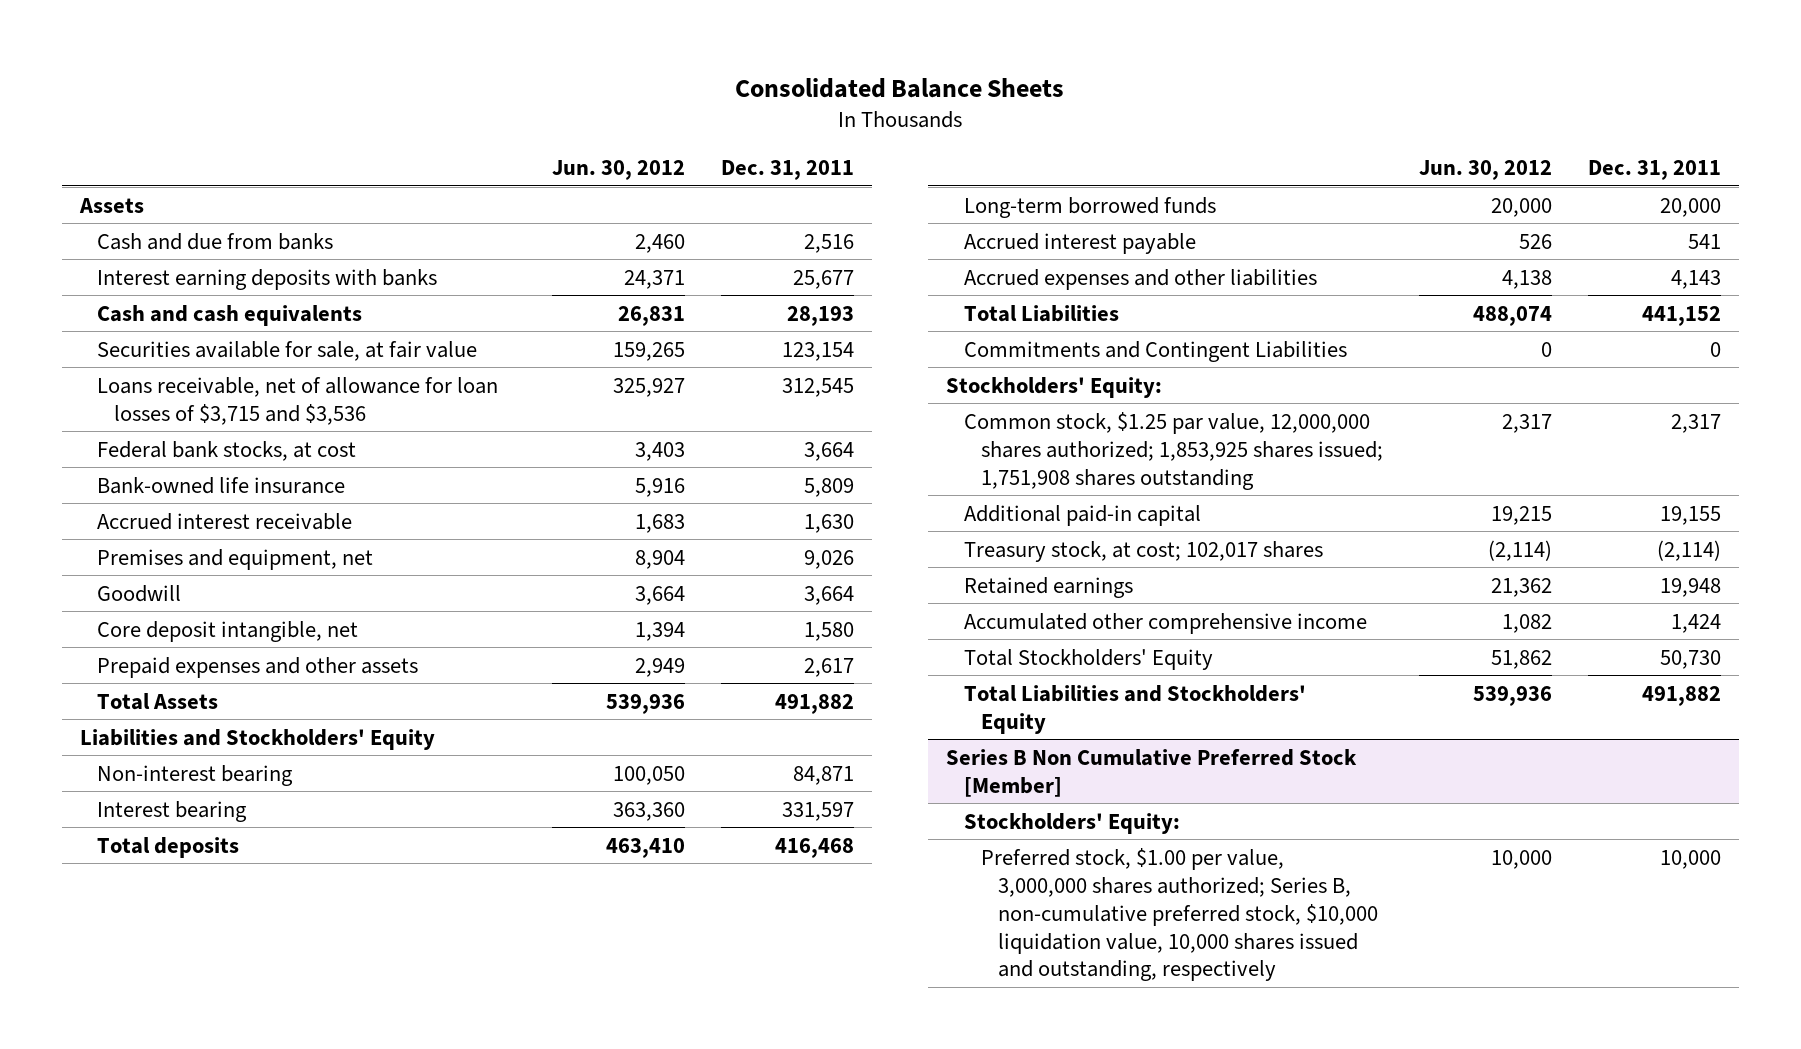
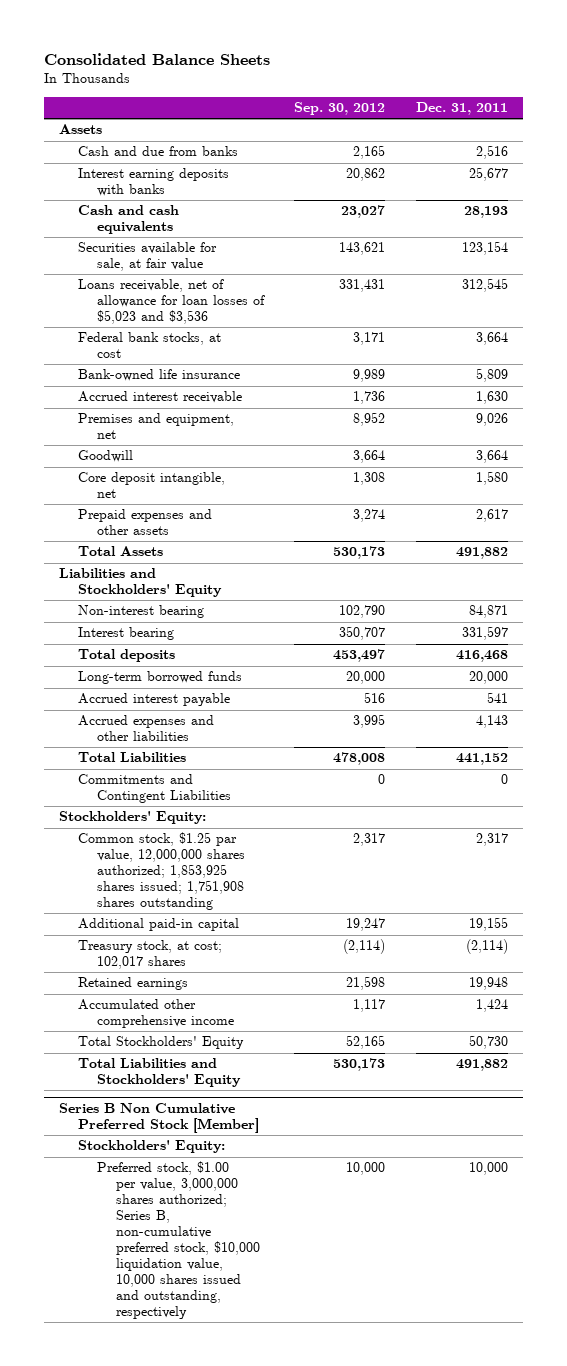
- | Jun. 30, 2012 | Dec. 31, 2011
+ | Sep. 30, 2012 | Dec. 31, 2011
- Loans receivable, net of allowance for loan losses of $3,715 and $3,536 | 325,927 | 312,545
+ Loans receivable, net of allowance for loan losses of $5,023 and $3,536 | 331,431 | 312,545

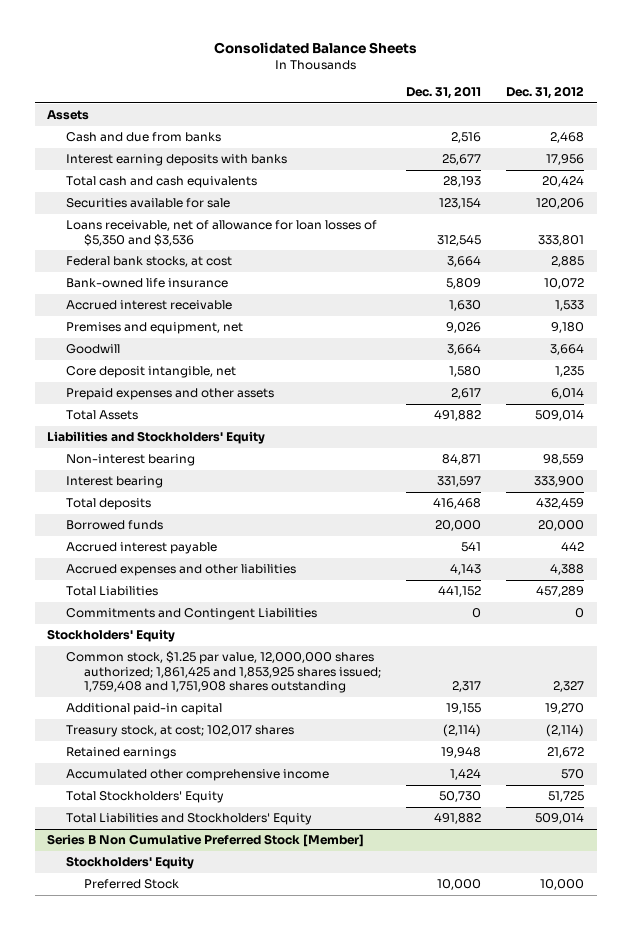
- | Sep. 30, 2012 | Dec. 31, 2011
+ | Dec. 31, 2011 | Dec. 31, 2012
- Cash and cash equivalents | 23,027 | 28,193
- Securities available for sale, at fair value | 143,621 | 123,154
- Loans receivable, net of allowance for loan losses of $5,023 and $3,536 | 331,431 | 312,545
+ Total cash and cash equivalents | 28,193 | 20,424
+ Securities available for sale | 123,154 | 120,206
+ Loans receivable, net of allowance for loan losses of $5,350 and $3,536 | 312,545 | 333,801
- Long-term borrowed funds | 20,000 | 20,000
+ Borrowed funds | 20,000 | 20,000
- Stockholders' Equity:
- Common stock, $1.25 par value, 12,000,000 shares authorized; 1,853,925 shares issued; 1,751,908 shares outstanding | 2,317 | 2,317
+ Stockholders' Equity
+ Common stock, $1.25 par value, 12,000,000 shares authorized; 1,861,425 and 1,853,925 shares issued; 1,759,408 and 1,751,908 shares outstanding | 2,317 | 2,327
@ Series B Non Cumulative Preferred Stock [Member]
- Stockholders' Equity:
- Preferred stock, $1.00 per value, 3,000,000 shares authorized; Series B, non-cumulative preferred stock, $10,000 liquidation value, 10,000 shares issued and outstanding, respectively | 10,000 | 10,000
+ Stockholders' Equity
+ Preferred Stock | 10,000 | 10,000

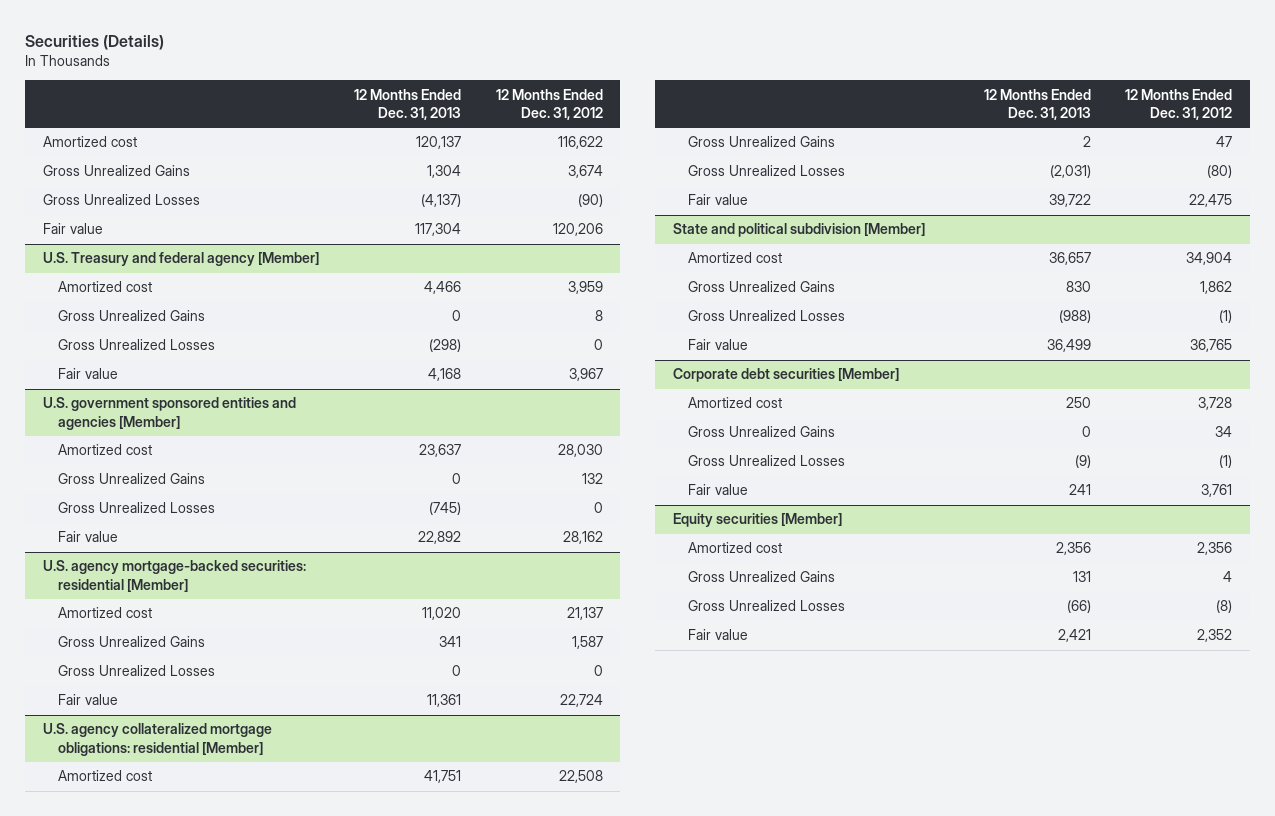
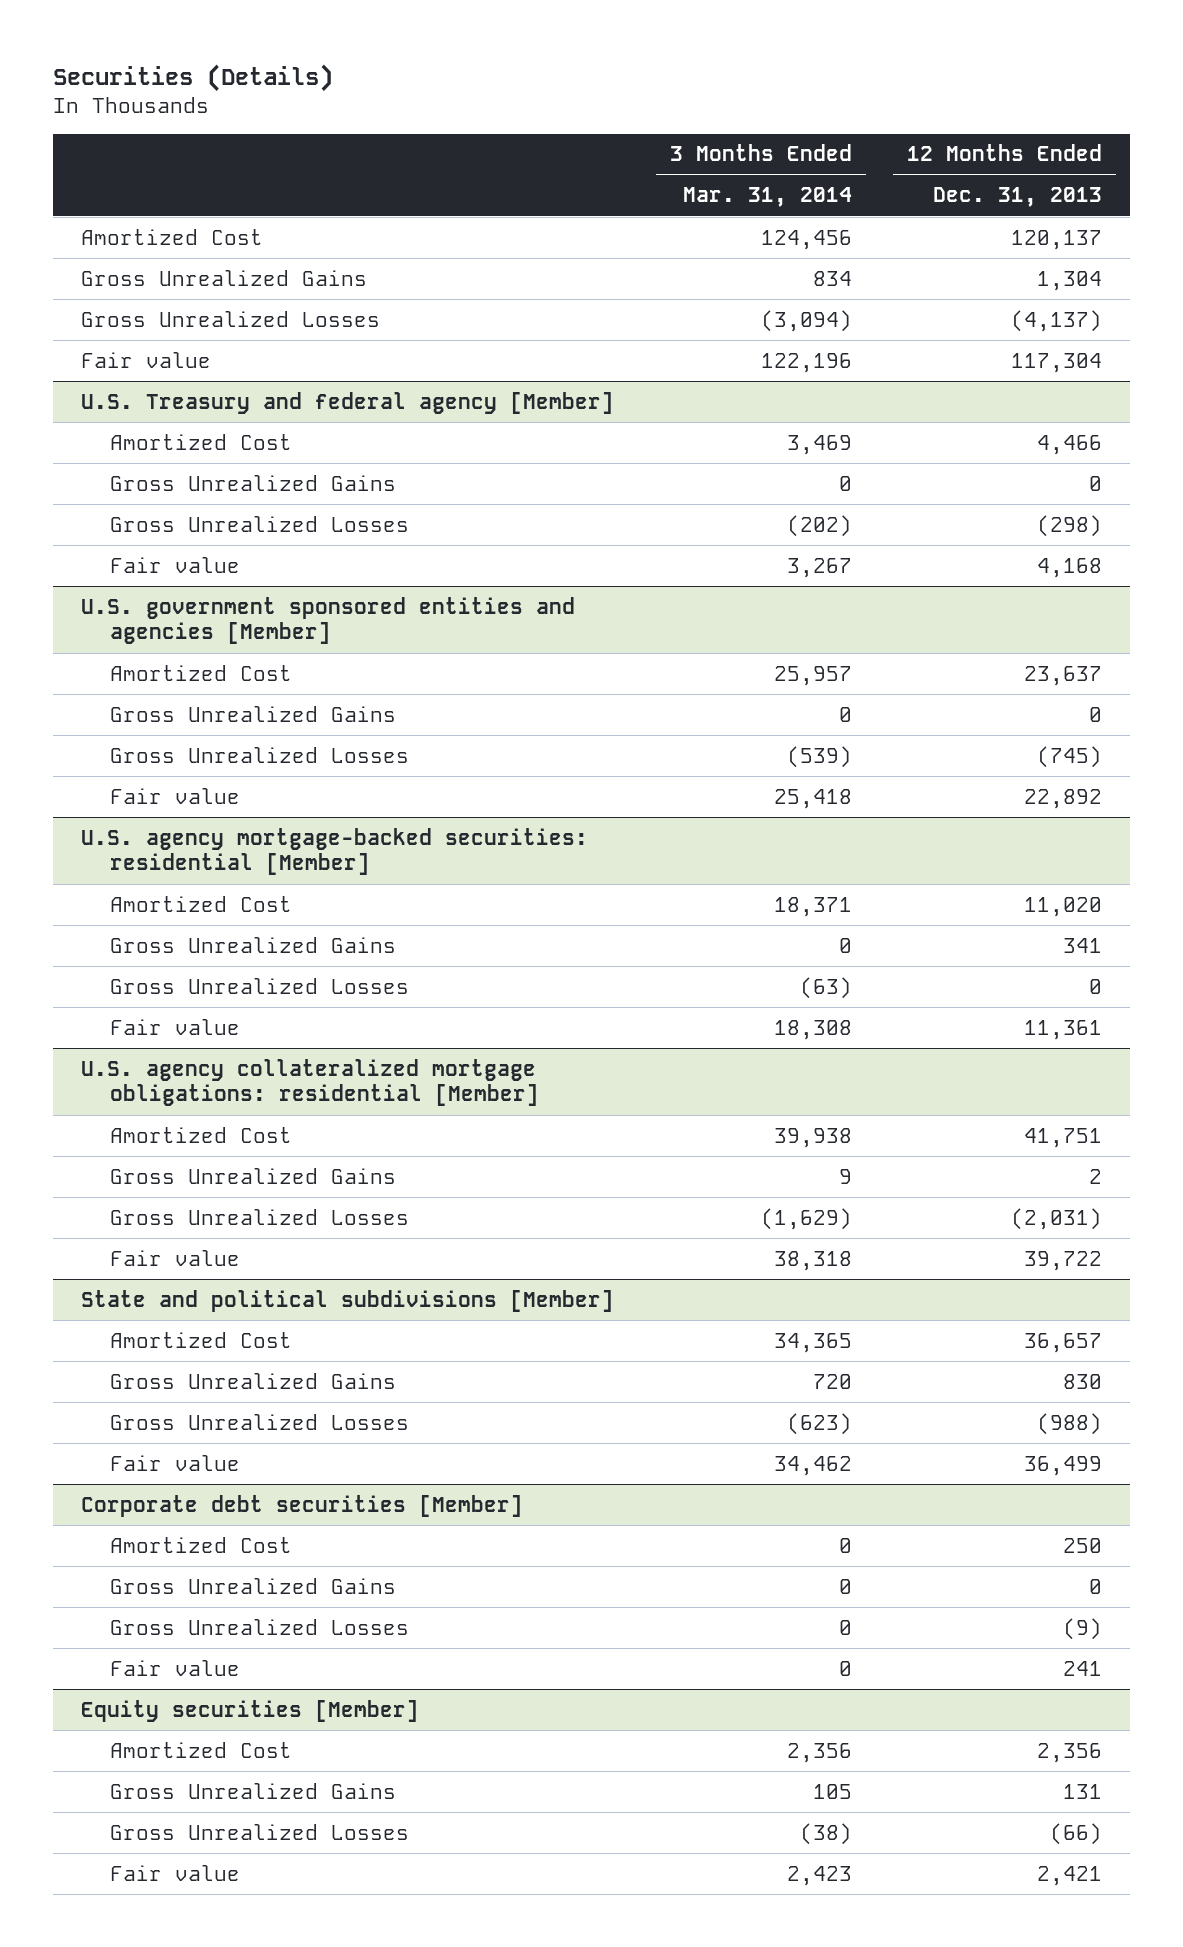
- | 12 Months Ended Dec. 31, 2013 | 12 Months Ended Dec. 31, 2012
+ | 3 Months Ended Mar. 31, 2014 | 12 Months Ended Dec. 31, 2013
- Amortized cost | 120,137 | 116,622
+ Amortized Cost | 124,456 | 120,137
@ U.S. Treasury and federal agency [Member]
- Amortized cost | 4,466 | 3,959
+ Amortized Cost | 3,469 | 4,466
@ U.S. government sponsored entities and agencies [Member]
- Amortized cost | 23,637 | 28,030
+ Amortized Cost | 25,957 | 23,637
@ U.S. agency mortgage-backed securities: residential [Member]
- Amortized cost | 11,020 | 21,137
+ Amortized Cost | 18,371 | 11,020
@ U.S. agency collateralized mortgage obligations: residential [Member]
- Amortized cost | 41,751 | 22,508
+ Amortized Cost | 39,938 | 41,751
- State and political subdivision [Member]
- Amortized cost | 36,657 | 34,904
+ State and political subdivisions [Member]
+ Amortized Cost | 34,365 | 36,657
@ Corporate debt securities [Member]
- Amortized cost | 250 | 3,728
+ Amortized Cost | 0 | 250
@ Equity securities [Member]
- Amortized cost | 2,356 | 2,356
+ Amortized Cost | 2,356 | 2,356

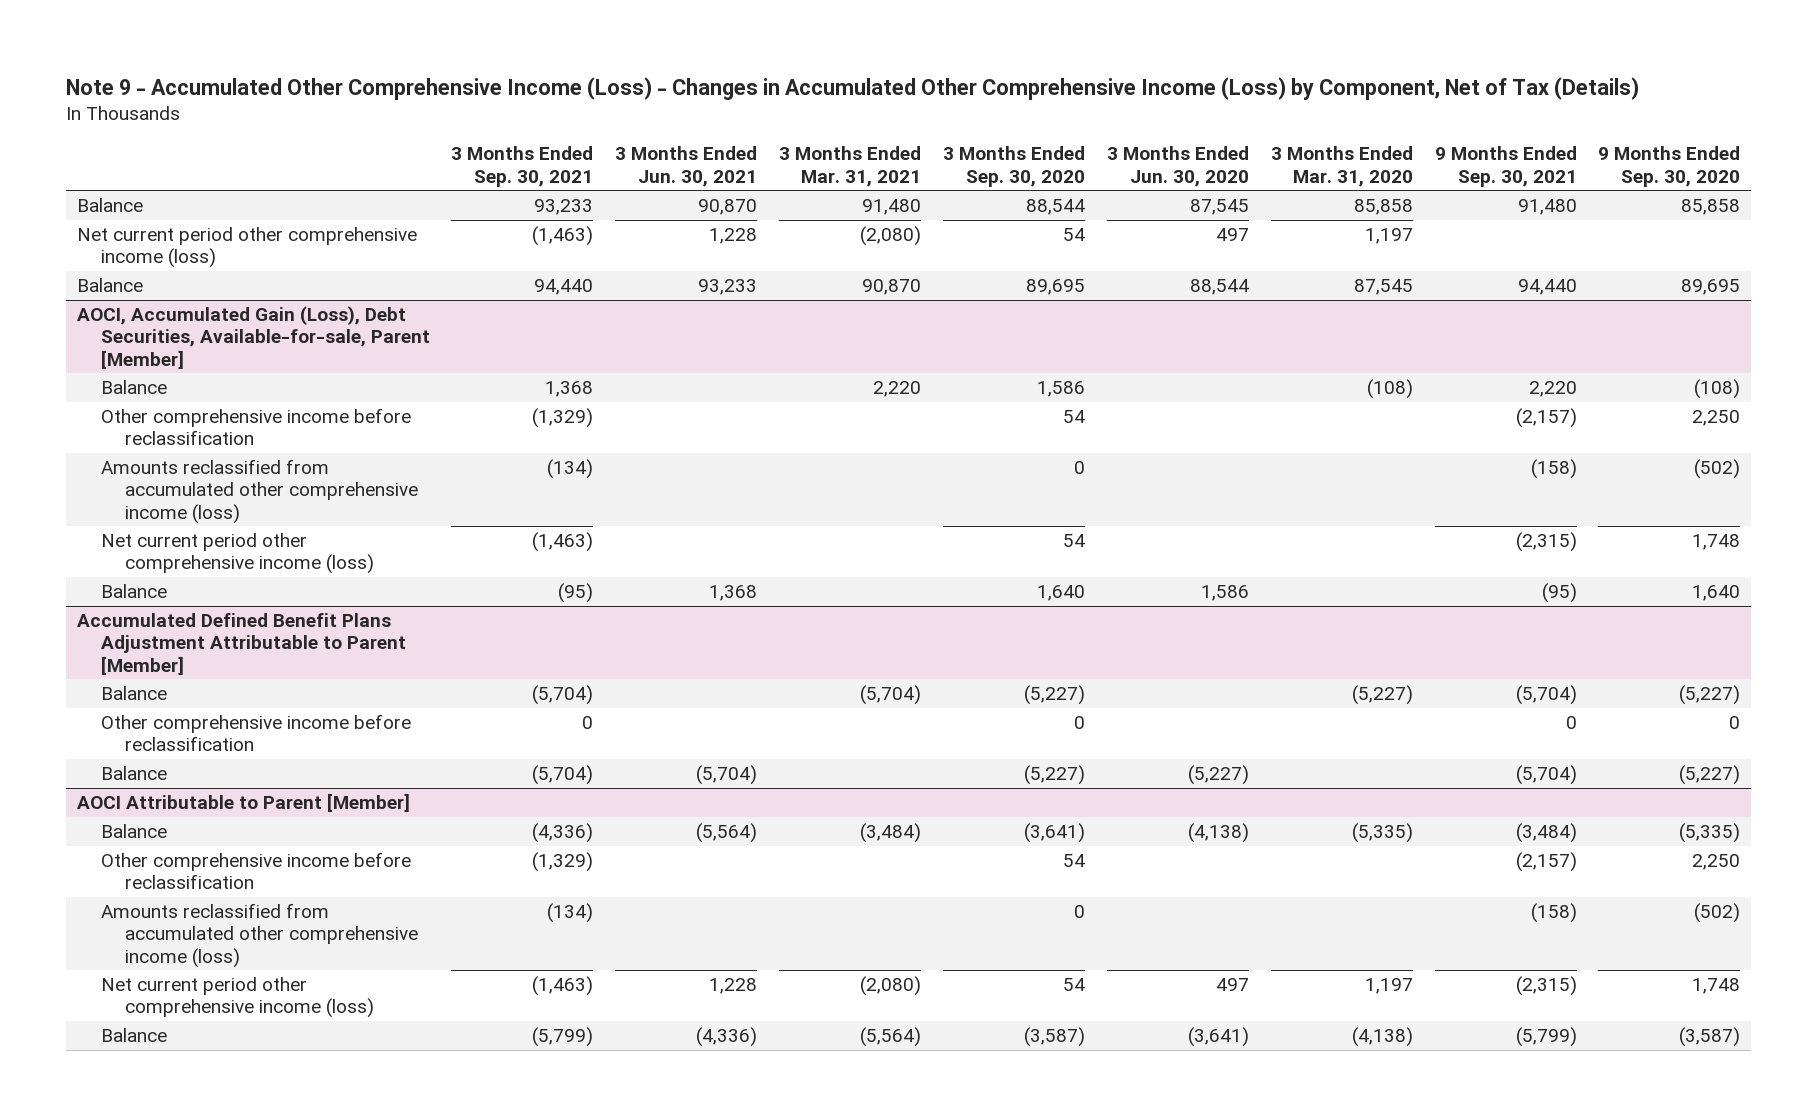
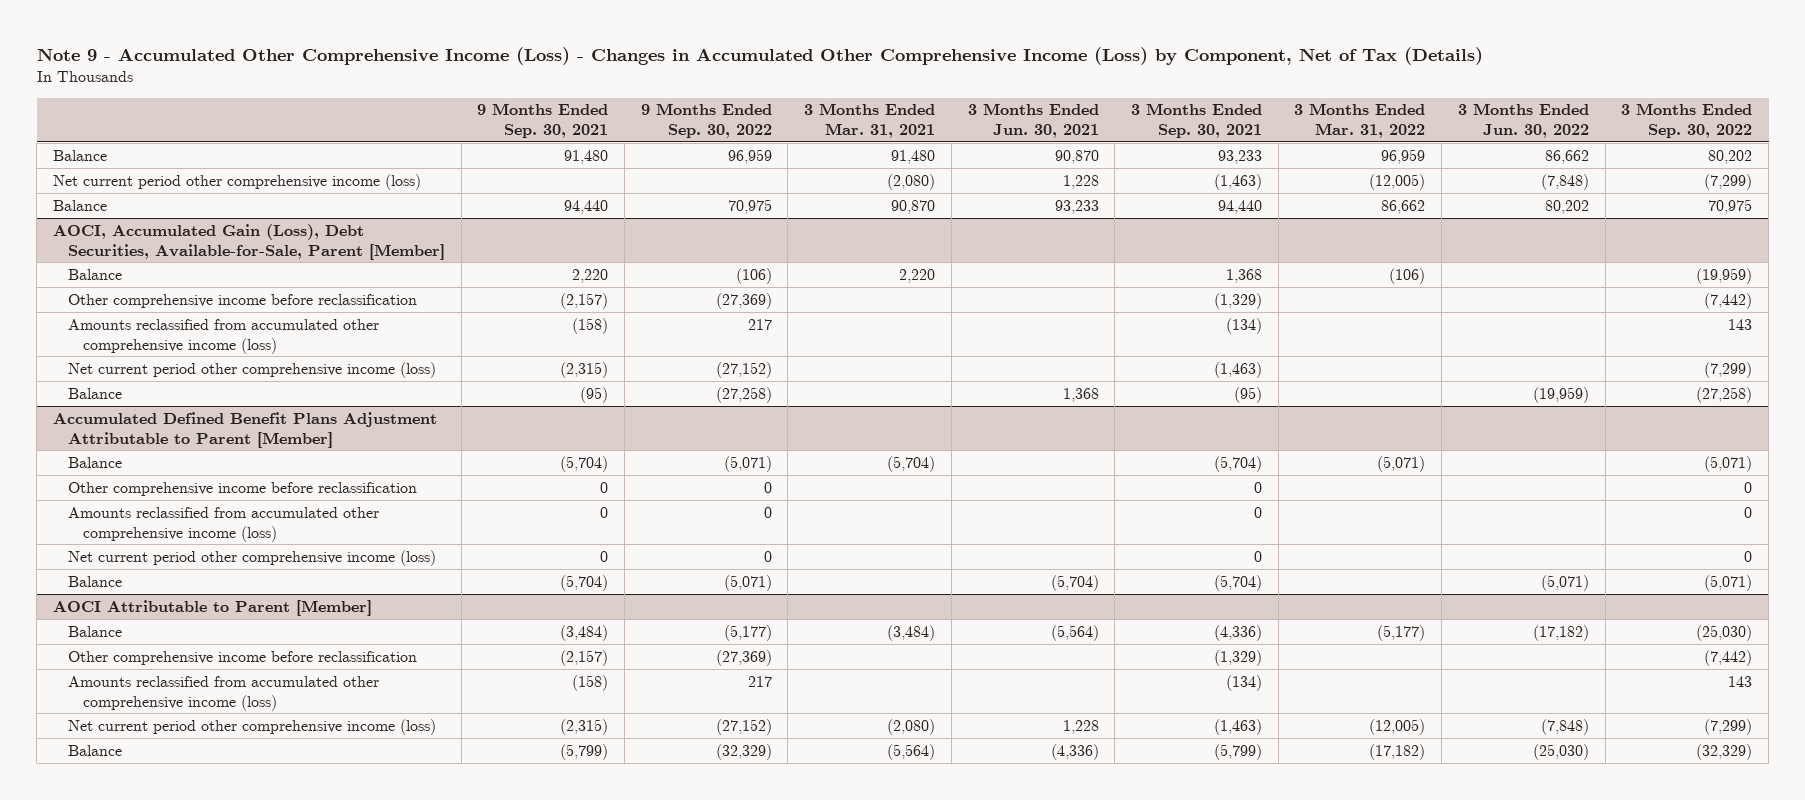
- | 3 Months Ended Sep. 30, 2021 | 3 Months Ended Jun. 30, 2021 | 3 Months Ended Mar. 31, 2021 | 3 Months Ended Sep. 30, 2020 | 3 Months Ended Jun. 30, 2020 | 3 Months Ended Mar. 31, 2020 | 9 Months Ended Sep. 30, 2021 | 9 Months Ended Sep. 30, 2020
+ | 9 Months Ended Sep. 30, 2021 | 9 Months Ended Sep. 30, 2022 | 3 Months Ended Mar. 31, 2021 | 3 Months Ended Jun. 30, 2021 | 3 Months Ended Sep. 30, 2021 | 3 Months Ended Mar. 31, 2022 | 3 Months Ended Jun. 30, 2022 | 3 Months Ended Sep. 30, 2022
- AOCI, Accumulated Gain (Loss), Debt Securities, Available-for-sale, Parent [Member]
+ AOCI, Accumulated Gain (Loss), Debt Securities, Available-for-Sale, Parent [Member]
@ Accumulated Defined Benefit Plans Adjustment Attributable to Parent [Member]
+ Amounts reclassified from accumulated other comprehensive income (loss) | 0 | 0 | | | 0 | | | 0
+ Net current period other comprehensive income (loss) | 0 | 0 | | | 0 | | | 0

